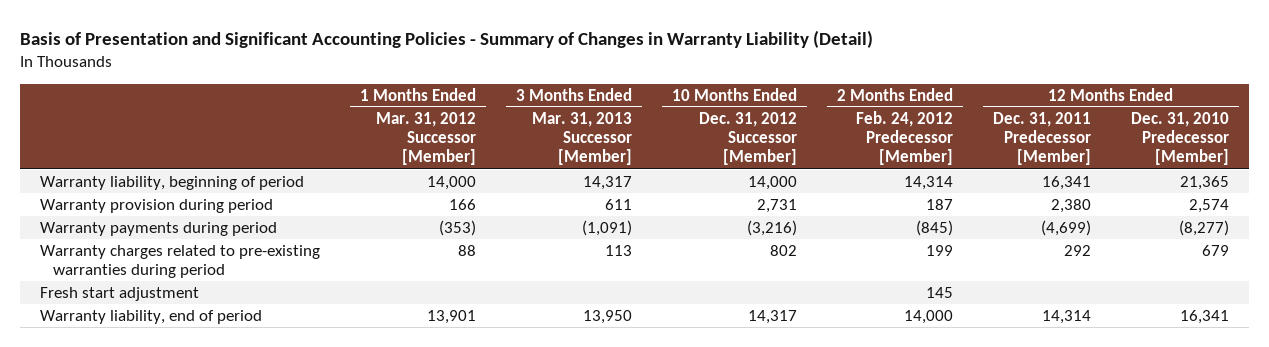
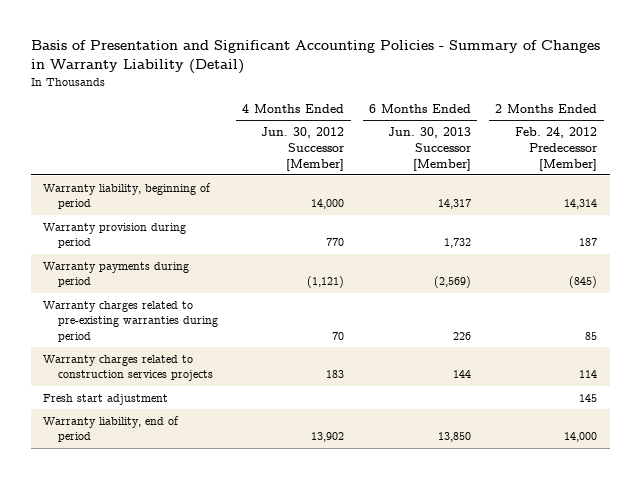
- | 1 Months Ended Mar. 31, 2012 Successor [Member] | 3 Months Ended Mar. 31, 2013 Successor [Member] | 10 Months Ended Dec. 31, 2012 Successor [Member] | 2 Months Ended Feb. 24, 2012 Predecessor [Member] | 12 Months Ended Dec. 31, 2011 Predecessor [Member] | 12 Months Ended Dec. 31, 2010 Predecessor [Member]
+ | 4 Months Ended Jun. 30, 2012 Successor [Member] | 6 Months Ended Jun. 30, 2013 Successor [Member] | 2 Months Ended Feb. 24, 2012 Predecessor [Member]
- Warranty charges related to pre-existing warranties during period | 88 | 113 | 802 | 199 | 292 | 679
+ Warranty charges related to pre-existing warranties during period | 70 | 226 | 85
+ Warranty charges related to construction services projects | 183 | 144 | 114

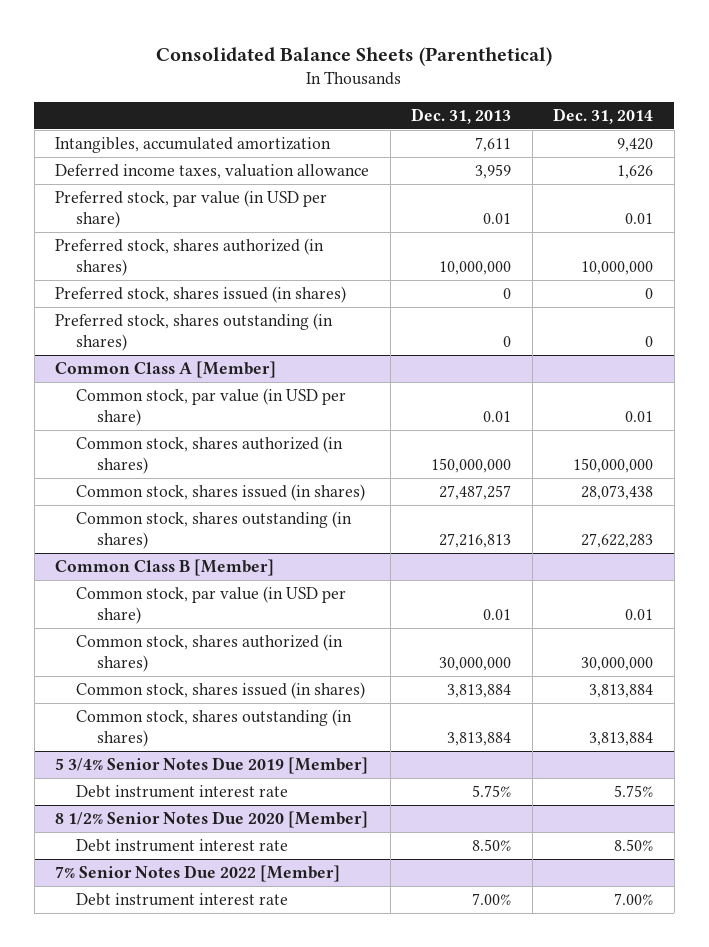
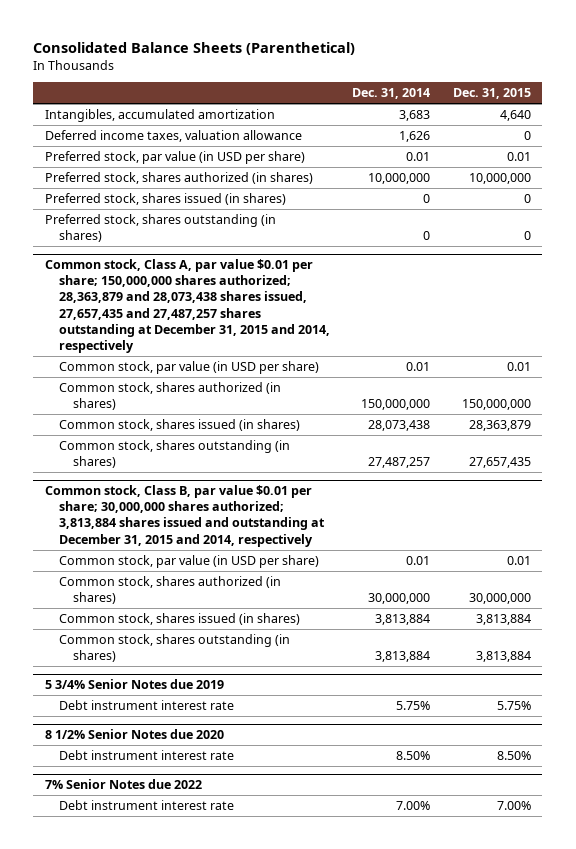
- | Dec. 31, 2013 | Dec. 31, 2014
+ | Dec. 31, 2014 | Dec. 31, 2015
- Intangibles, accumulated amortization | 7,611 | 9,420
+ Intangibles, accumulated amortization | 3,683 | 4,640
- Common Class A [Member]
+ Common stock, Class A, par value $0.01 per share; 150,000,000 shares authorized; 28,363,879 and 28,073,438 shares issued, 27,657,435 and 27,487,257 shares outstanding at December 31, 2015 and 2014, respectively
- Common stock, shares outstanding (in shares) | 27,216,813 | 27,622,283
- Common Class B [Member]
+ Common stock, shares outstanding (in shares) | 27,487,257 | 27,657,435
+ Common stock, Class B, par value $0.01 per share; 30,000,000 shares authorized; 3,813,884 shares issued and outstanding at December 31, 2015 and 2014, respectively
- 5 3/4% Senior Notes Due 2019 [Member]
+ 5 3/4% Senior Notes due 2019
- 8 1/2% Senior Notes Due 2020 [Member]
+ 8 1/2% Senior Notes due 2020
- 7% Senior Notes Due 2022 [Member]
+ 7% Senior Notes due 2022

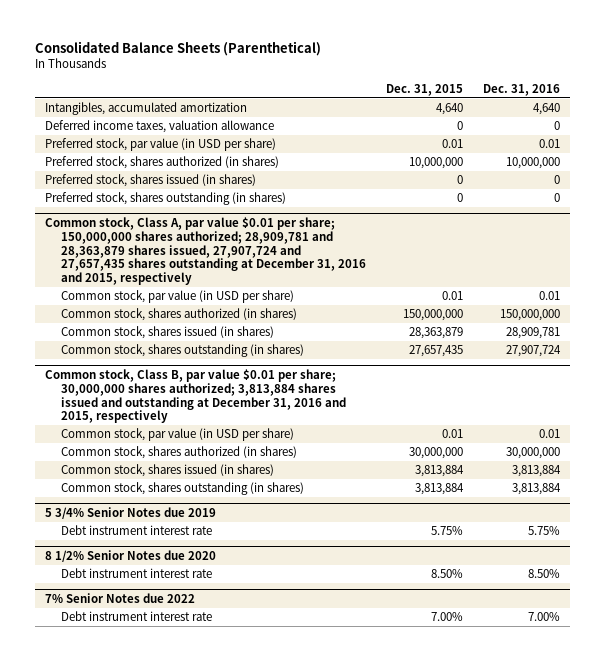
- | Dec. 31, 2014 | Dec. 31, 2015
+ | Dec. 31, 2015 | Dec. 31, 2016
- Common stock, Class A, par value $0.01 per share; 150,000,000 shares authorized; 28,363,879 and 28,073,438 shares issued, 27,657,435 and 27,487,257 shares outstanding at December 31, 2015 and 2014, respectively
+ Common stock, Class A, par value $0.01 per share; 150,000,000 shares authorized; 28,909,781 and 28,363,879 shares issued, 27,907,724 and 27,657,435 shares outstanding at December 31, 2016 and 2015, respectively
- Common stock, Class B, par value $0.01 per share; 30,000,000 shares authorized; 3,813,884 shares issued and outstanding at December 31, 2015 and 2014, respectively
+ Common stock, Class B, par value $0.01 per share; 30,000,000 shares authorized; 3,813,884 shares issued and outstanding at December 31, 2016 and 2015, respectively

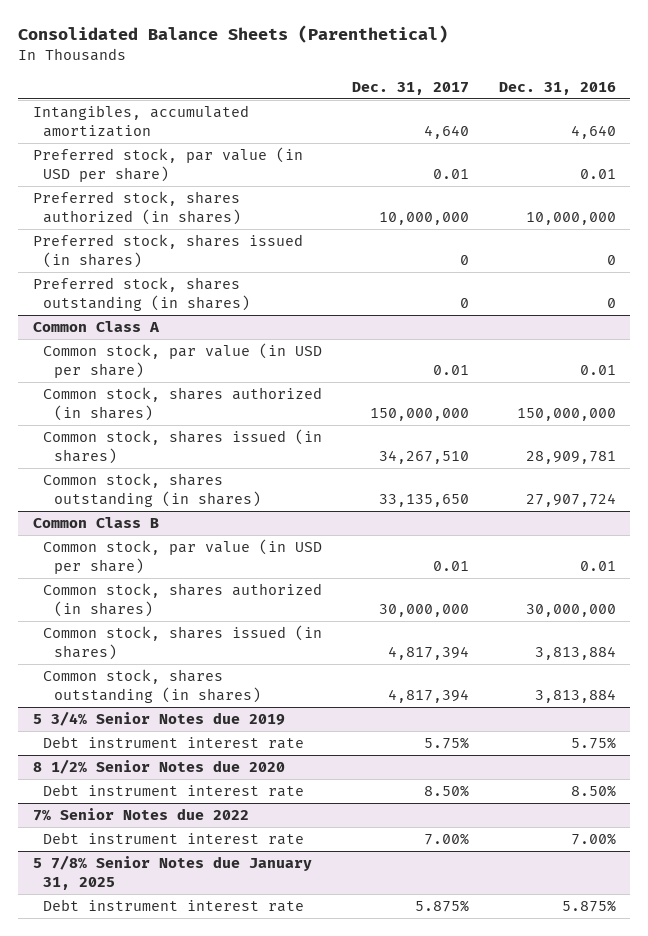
- | Dec. 31, 2015 | Dec. 31, 2016
+ | Dec. 31, 2017 | Dec. 31, 2016
- Deferred income taxes, valuation allowance | 0 | 0
- Common stock, Class A, par value $0.01 per share; 150,000,000 shares authorized; 28,909,781 and 28,363,879 shares issued, 27,907,724 and 27,657,435 shares outstanding at December 31, 2016 and 2015, respectively
+ Common Class A
- Common stock, Class B, par value $0.01 per share; 30,000,000 shares authorized; 3,813,884 shares issued and outstanding at December 31, 2016 and 2015, respectively
+ Common Class B
+ 5 7/8% Senior Notes due January 31, 2025
+ Debt instrument interest rate | 5.875% | 5.875%

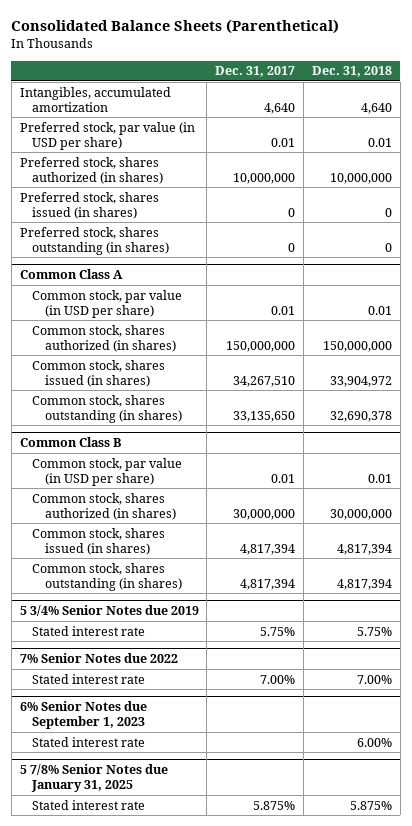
- | Dec. 31, 2017 | Dec. 31, 2016
+ | Dec. 31, 2017 | Dec. 31, 2018
@ 5 3/4% Senior Notes due 2019
- Debt instrument interest rate | 5.75% | 5.75%
- 8 1/2% Senior Notes due 2020
- Debt instrument interest rate | 8.50% | 8.50%
@ 5 3/4% Senior Notes due 2019
+ Stated interest rate | 5.75% | 5.75%
@ 7% Senior Notes due 2022
- Debt instrument interest rate | 7.00% | 7.00%
+ Stated interest rate | 7.00% | 7.00%
+ 6% Senior Notes due September 1, 2023
+ Stated interest rate | | 6.00%
@ 5 7/8% Senior Notes due January 31, 2025
- Debt instrument interest rate | 5.875% | 5.875%
+ Stated interest rate | 5.875% | 5.875%

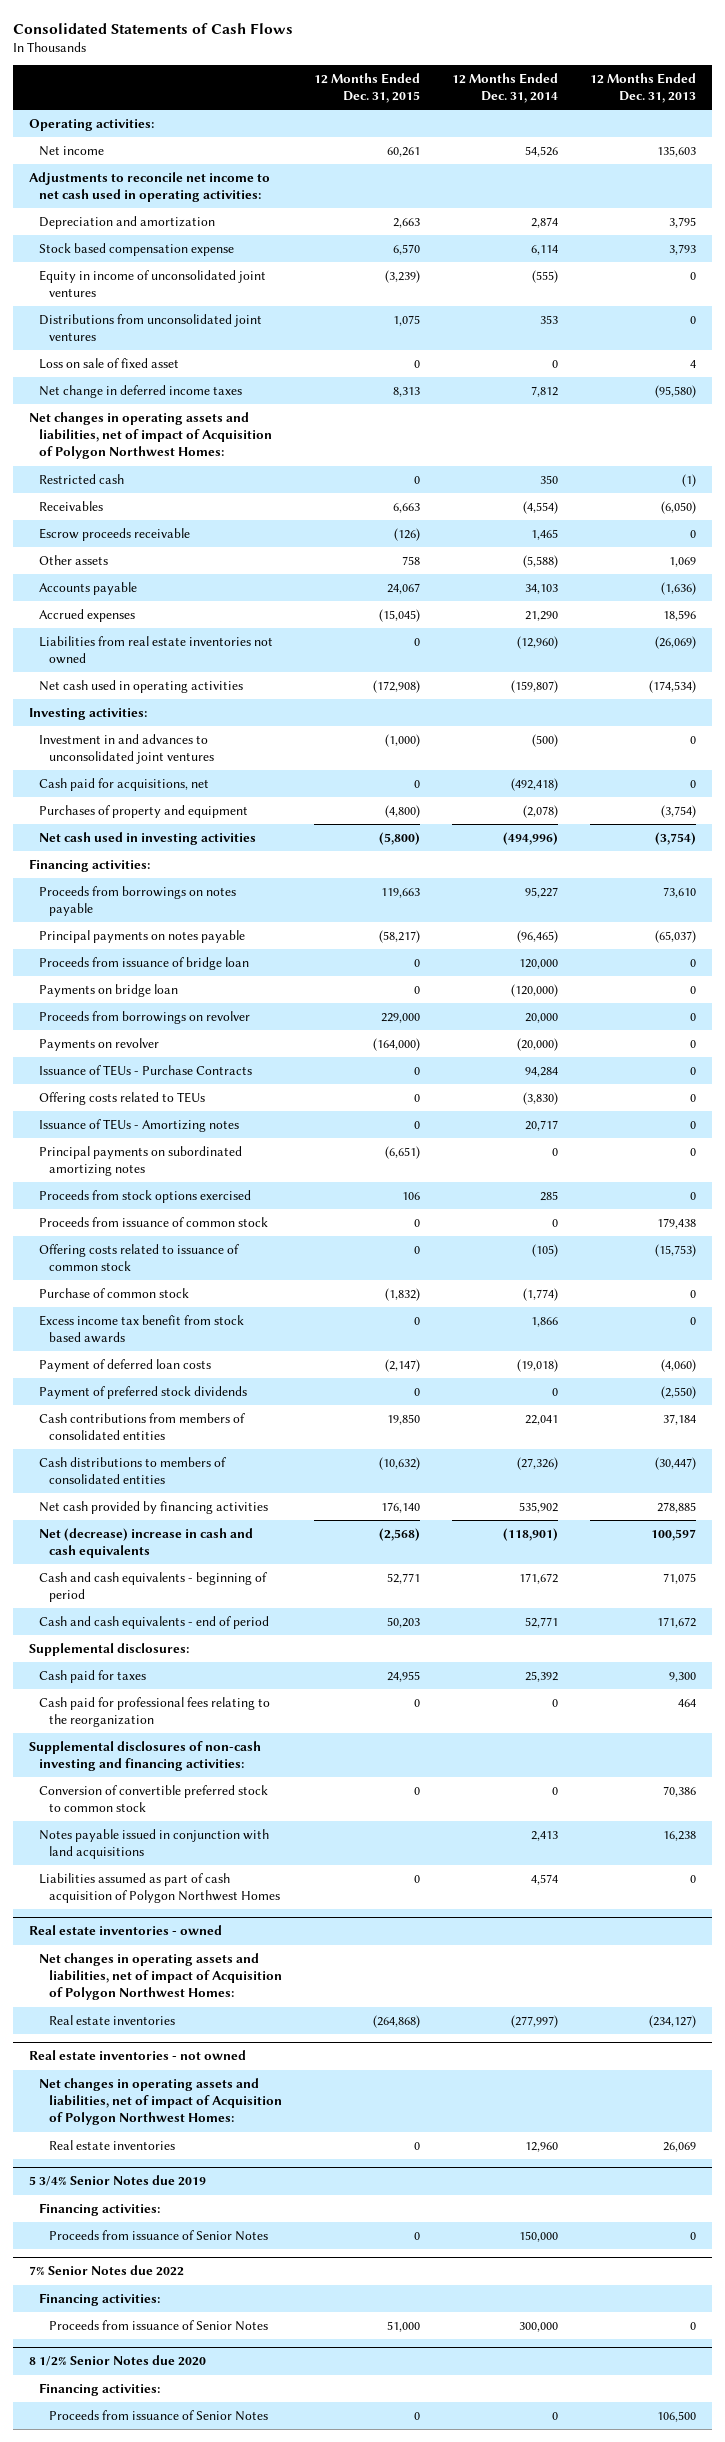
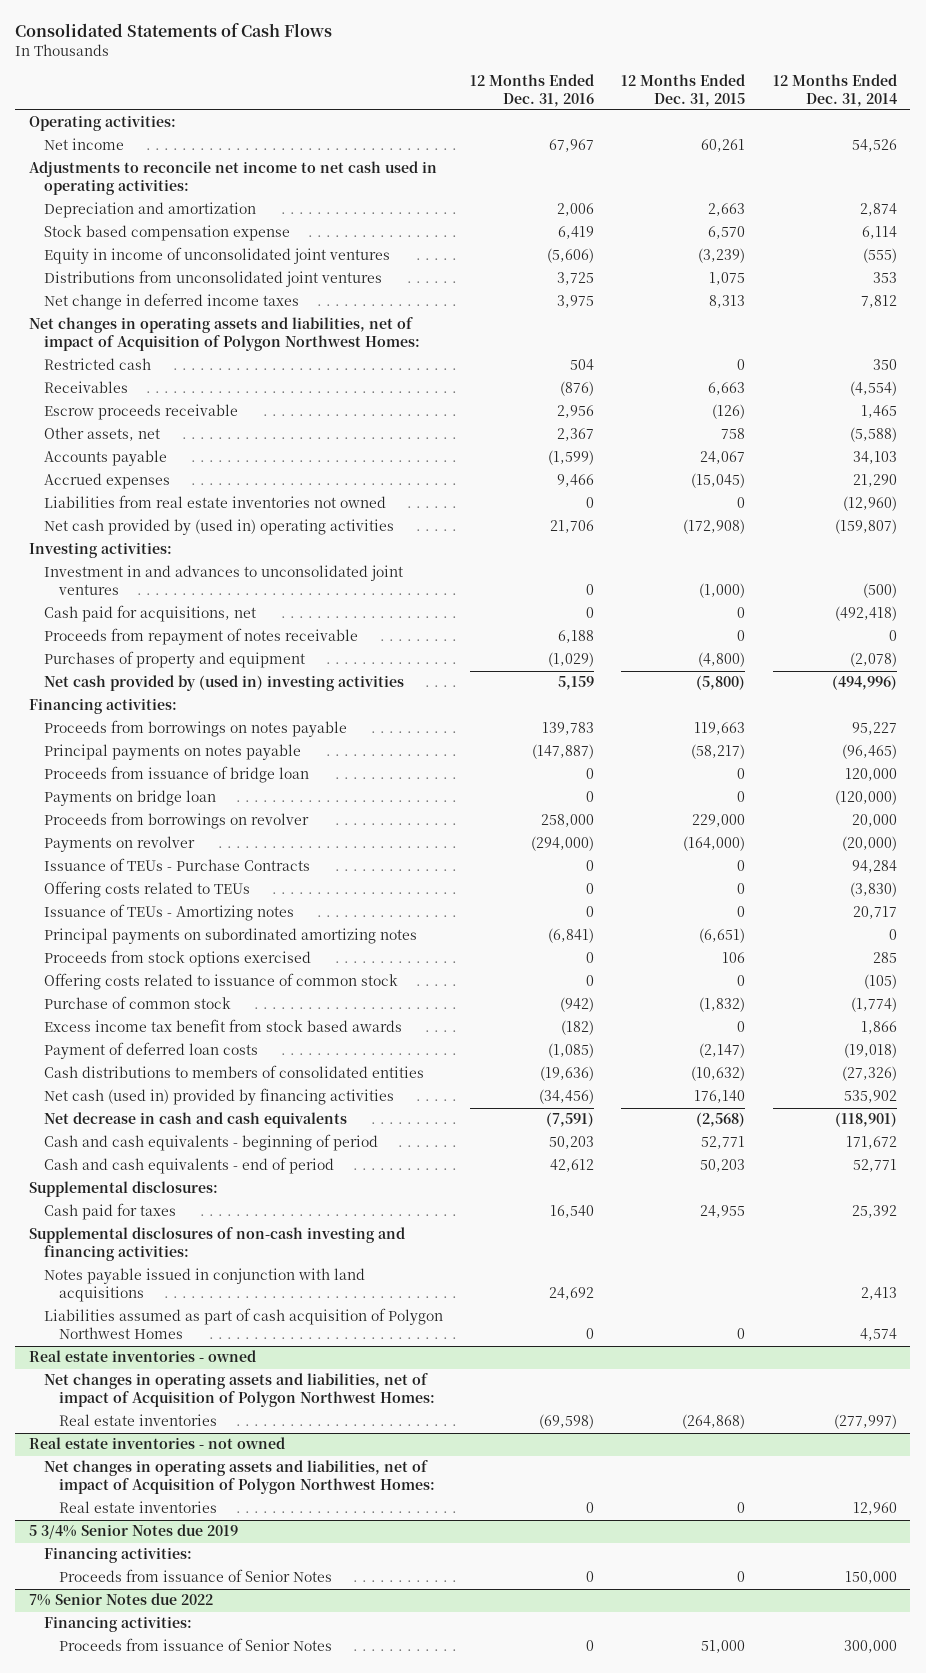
- | 12 Months Ended Dec. 31, 2015 | 12 Months Ended Dec. 31, 2014 | 12 Months Ended Dec. 31, 2013
+ | 12 Months Ended Dec. 31, 2016 | 12 Months Ended Dec. 31, 2015 | 12 Months Ended Dec. 31, 2014
- Loss on sale of fixed asset | 0 | 0 | 4
- Other assets | 758 | (5,588) | 1,069
+ Other assets, net | 2,367 | 758 | (5,588)
- Net cash used in operating activities | (172,908) | (159,807) | (174,534)
+ Net cash provided by (used in) operating activities | 21,706 | (172,908) | (159,807)
+ Proceeds from repayment of notes receivable | 6,188 | 0 | 0
- Net cash used in investing activities | (5,800) | (494,996) | (3,754)
+ Net cash provided by (used in) investing activities | 5,159 | (5,800) | (494,996)
- Proceeds from issuance of common stock | 0 | 0 | 179,438
- Payment of preferred stock dividends | 0 | 0 | (2,550)
- Cash contributions from members of consolidated entities | 19,850 | 22,041 | 37,184
- Net cash provided by financing activities | 176,140 | 535,902 | 278,885
- Net (decrease) increase in cash and cash equivalents | (2,568) | (118,901) | 100,597
+ Net cash (used in) provided by financing activities | (34,456) | 176,140 | 535,902
+ Net decrease in cash and cash equivalents | (7,591) | (2,568) | (118,901)
- Cash paid for professional fees relating to the reorganization | 0 | 0 | 464
- Conversion of convertible preferred stock to common stock | 0 | 0 | 70,386
- 8 1/2% Senior Notes due 2020
- Financing activities:
- Proceeds from issuance of Senior Notes | 0 | 0 | 106,500

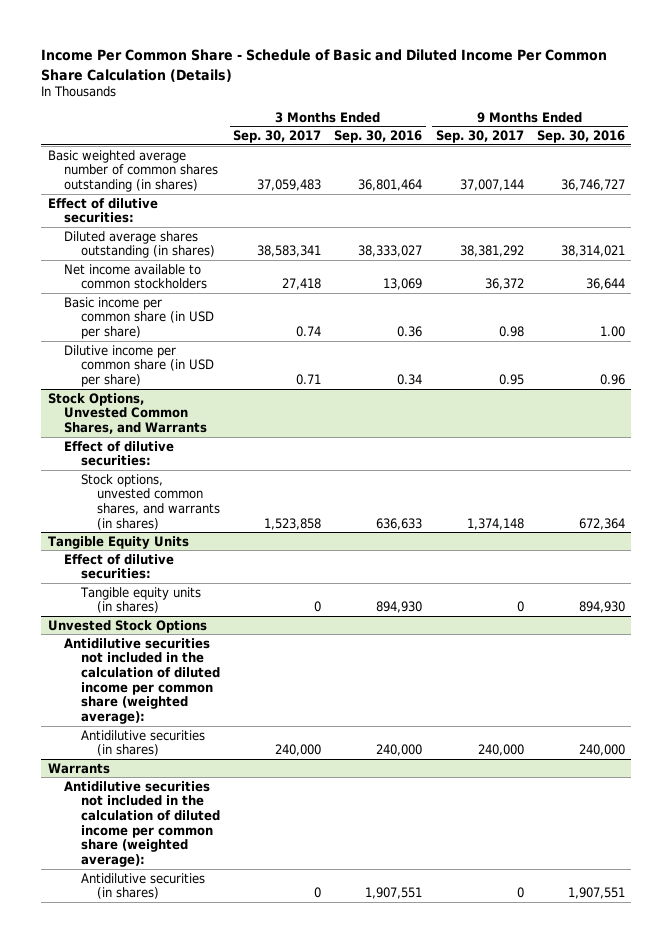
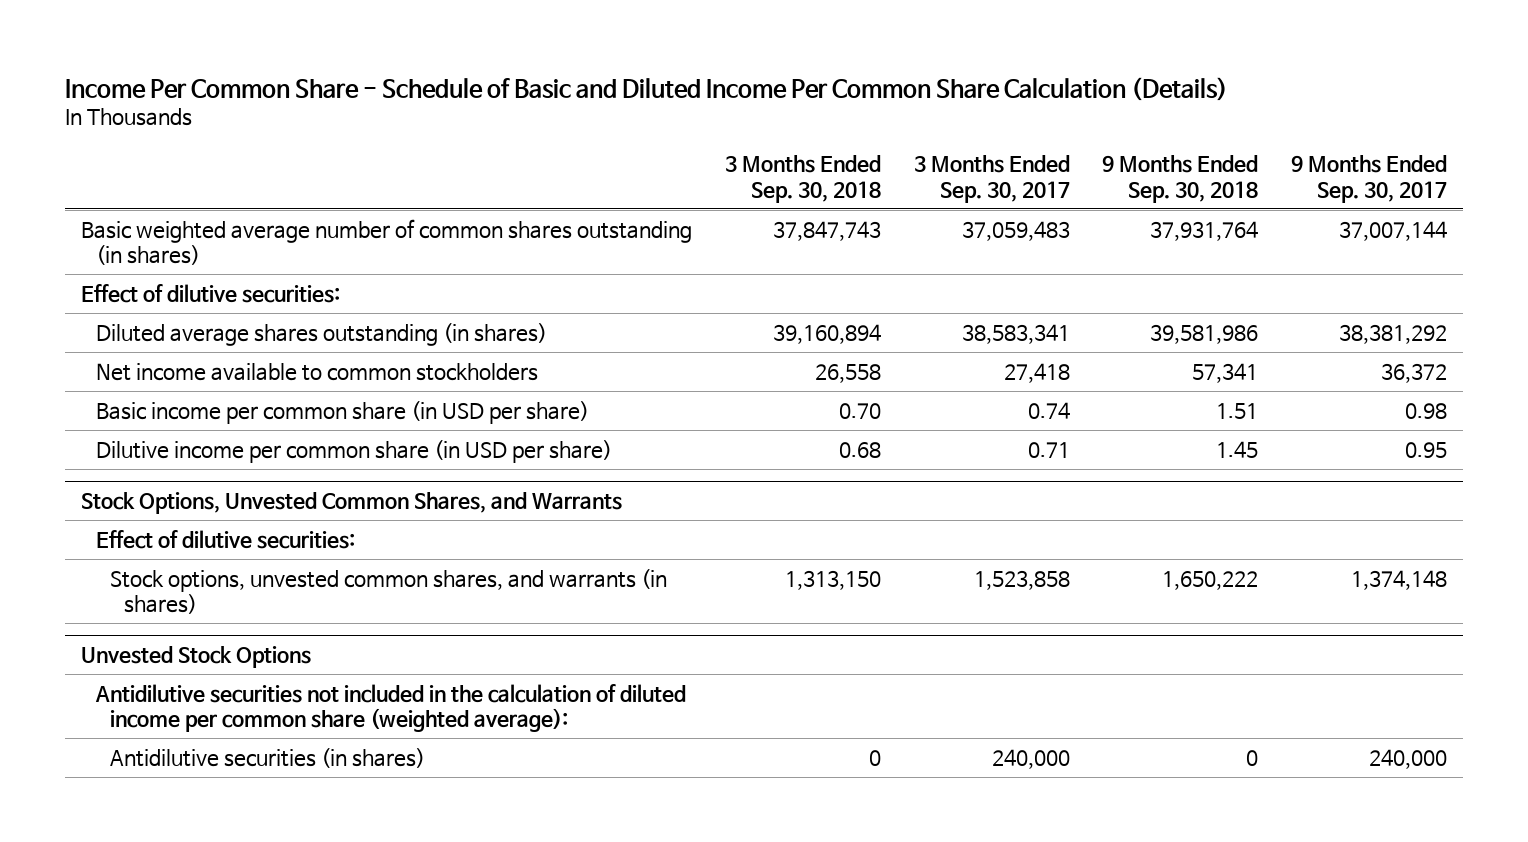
- | 3 Months Ended Sep. 30, 2017 | 3 Months Ended Sep. 30, 2016 | 9 Months Ended Sep. 30, 2017 | 9 Months Ended Sep. 30, 2016
+ | 3 Months Ended Sep. 30, 2018 | 3 Months Ended Sep. 30, 2017 | 9 Months Ended Sep. 30, 2018 | 9 Months Ended Sep. 30, 2017
- Tangible Equity Units
- Effect of dilutive securities:
- Tangible equity units (in shares) | 0 | 894,930 | 0 | 894,930
- Warrants
- Antidilutive securities not included in the calculation of diluted income per common share (weighted average):
- Antidilutive securities (in shares) | 0 | 1,907,551 | 0 | 1,907,551

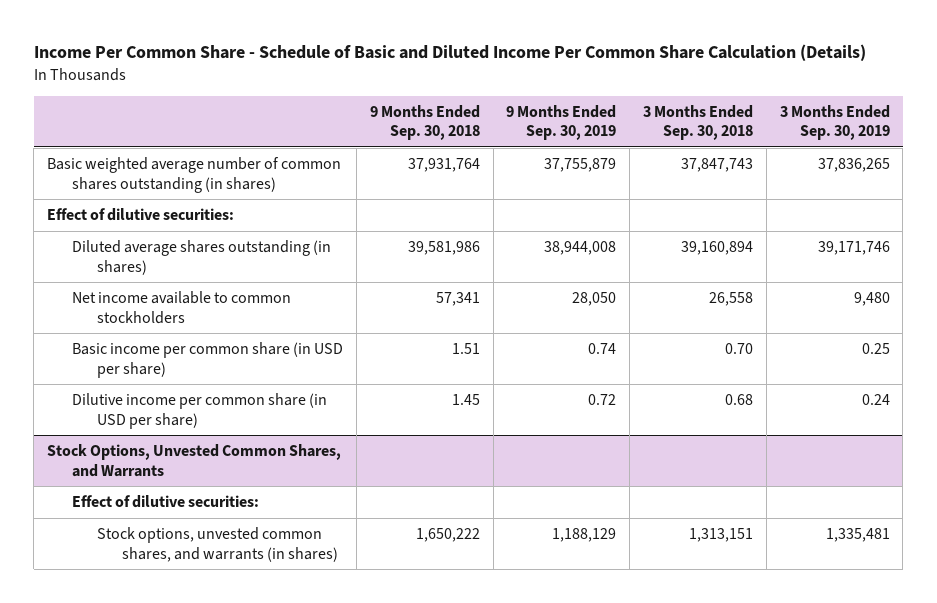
- | 3 Months Ended Sep. 30, 2018 | 3 Months Ended Sep. 30, 2017 | 9 Months Ended Sep. 30, 2018 | 9 Months Ended Sep. 30, 2017
+ | 9 Months Ended Sep. 30, 2018 | 9 Months Ended Sep. 30, 2019 | 3 Months Ended Sep. 30, 2018 | 3 Months Ended Sep. 30, 2019
@ Stock Options, Unvested Common Shares, and Warrants
- Stock options, unvested common shares, and warrants (in shares) | 1,313,150 | 1,523,858 | 1,650,222 | 1,374,148
- Unvested Stock Options
- Antidilutive securities not included in the calculation of diluted income per common share (weighted average):
- Antidilutive securities (in shares) | 0 | 240,000 | 0 | 240,000
@ Stock Options, Unvested Common Shares, and Warrants
+ Stock options, unvested common shares, and warrants (in shares) | 1,650,222 | 1,188,129 | 1,313,151 | 1,335,481

